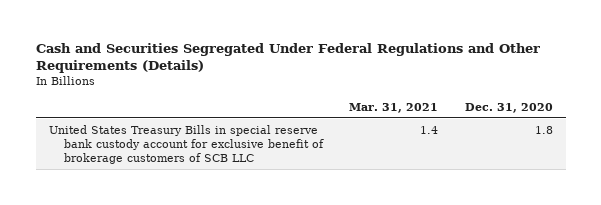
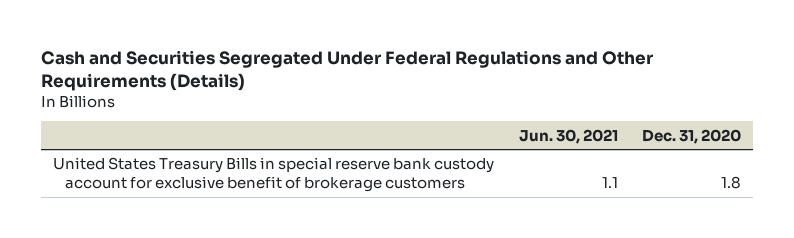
- | Mar. 31, 2021 | Dec. 31, 2020
+ | Jun. 30, 2021 | Dec. 31, 2020
- United States Treasury Bills in special reserve bank custody account for exclusive benefit of brokerage customers of SCB LLC | 1.4 | 1.8
+ United States Treasury Bills in special reserve bank custody account for exclusive benefit of brokerage customers | 1.1 | 1.8

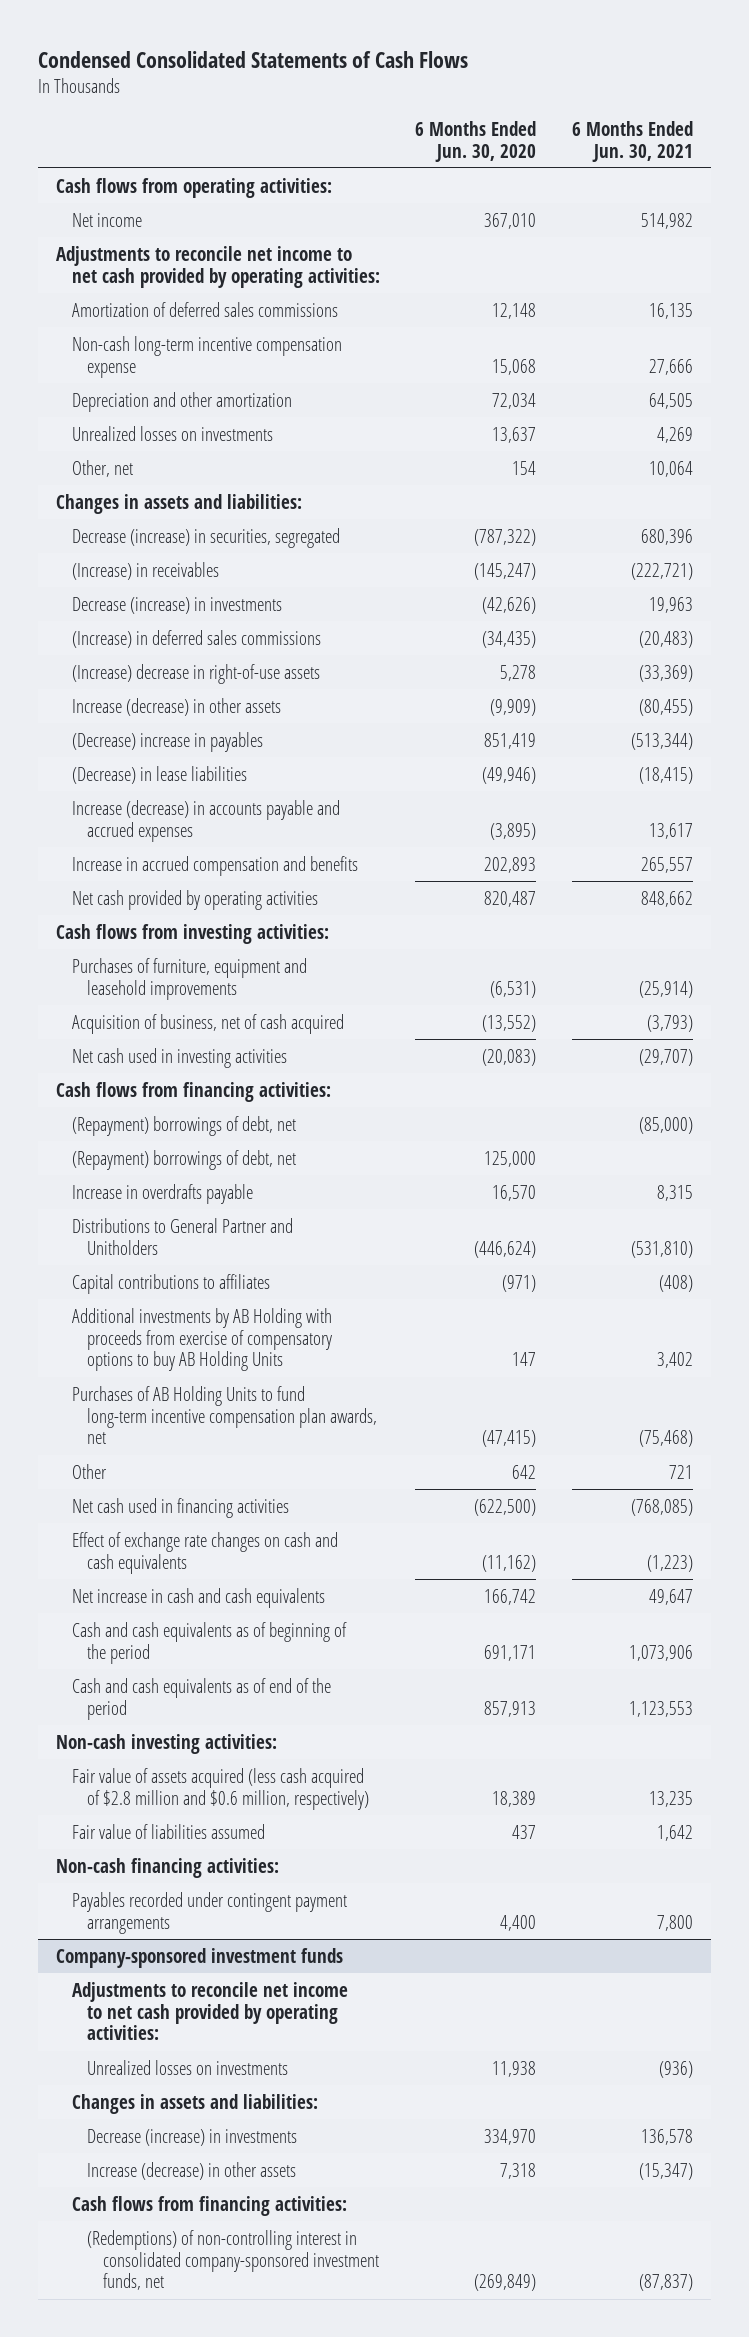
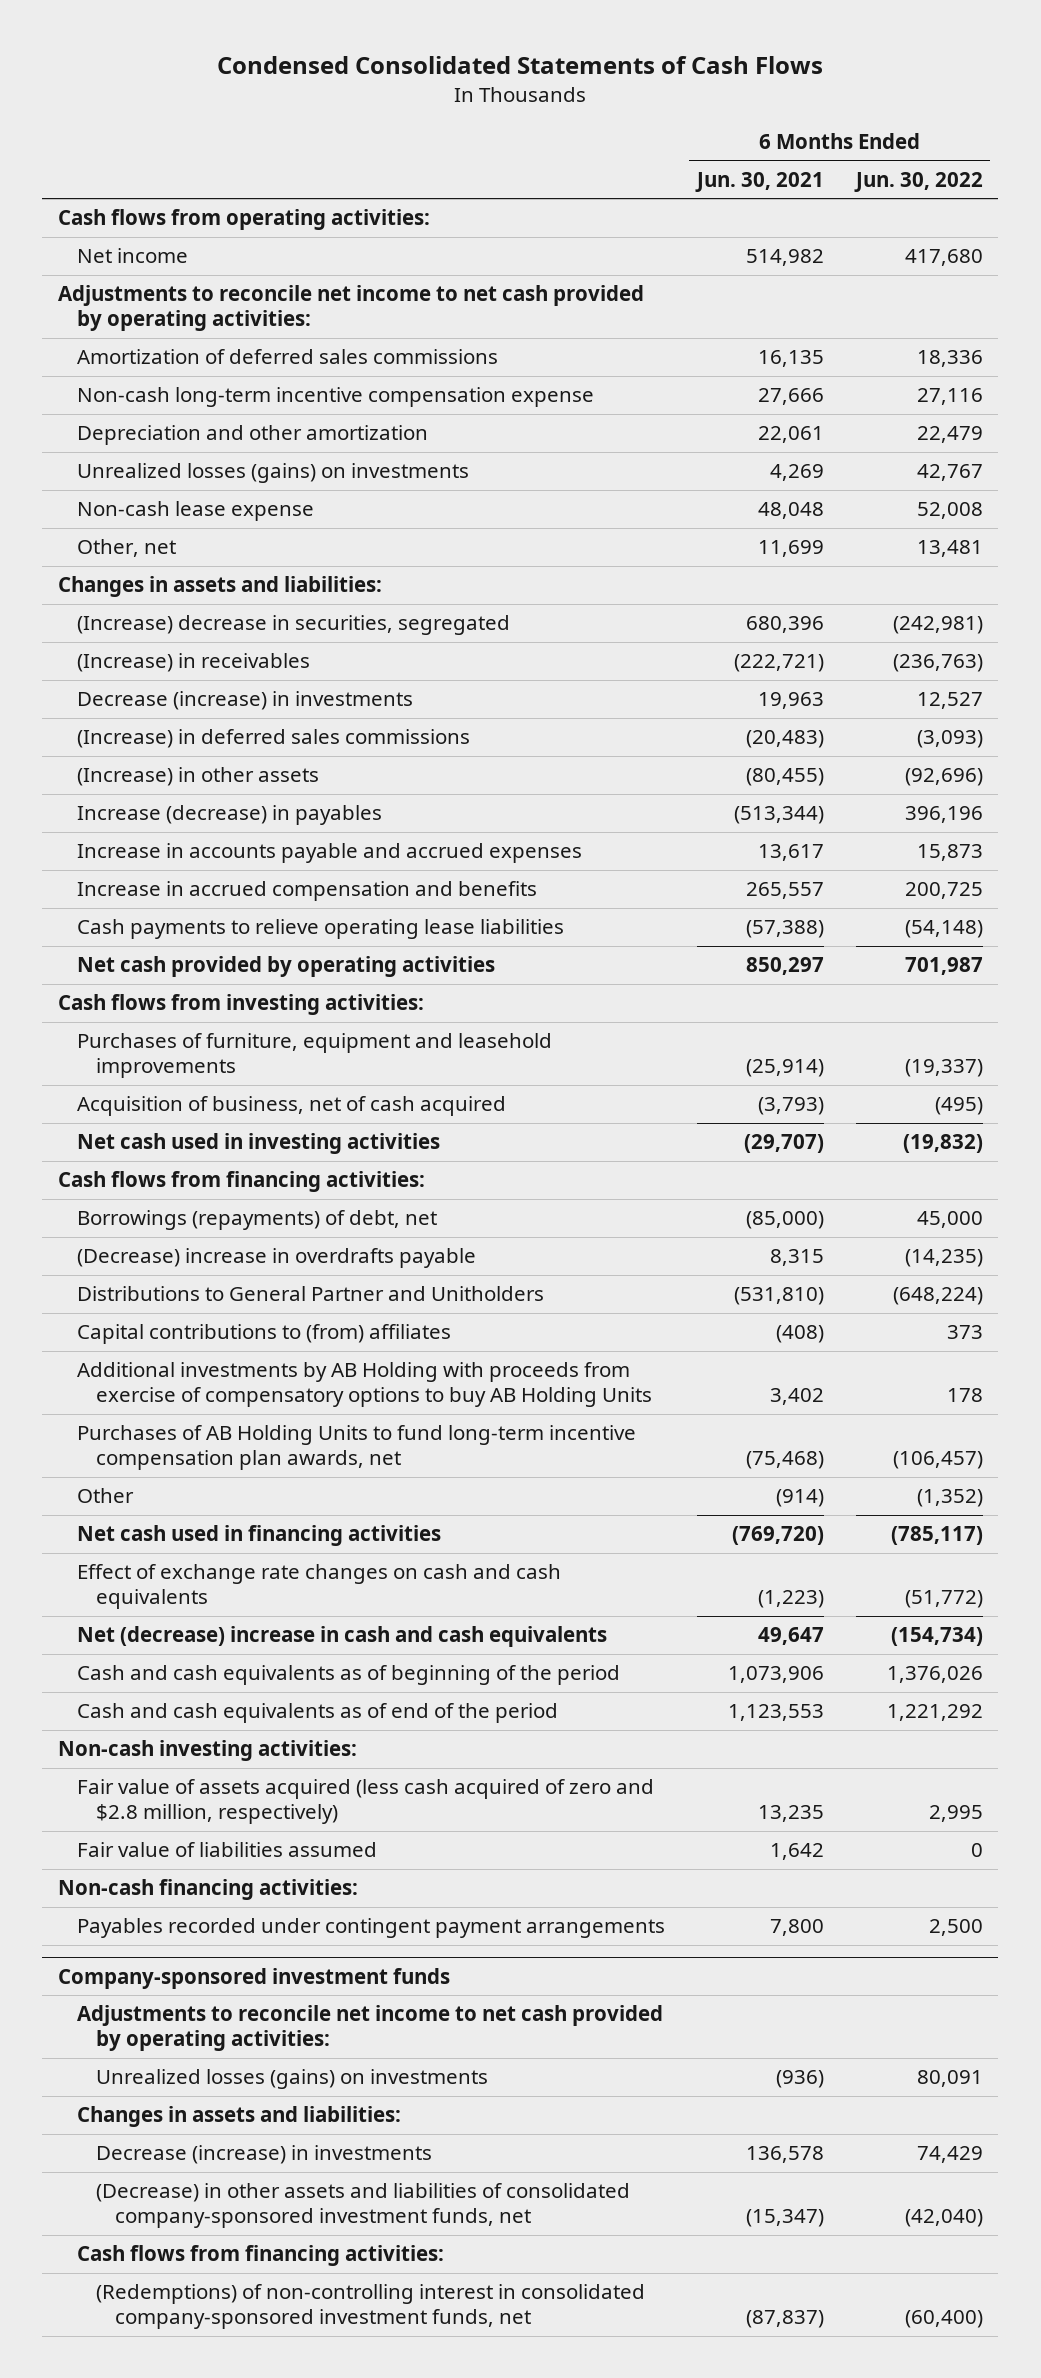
- | 6 Months Ended Jun. 30, 2020 | 6 Months Ended Jun. 30, 2021
+ | 6 Months Ended Jun. 30, 2021 | 6 Months Ended Jun. 30, 2022
- Depreciation and other amortization | 72,034 | 64,505
- Unrealized losses on investments | 13,637 | 4,269
- Other, net | 154 | 10,064
+ Depreciation and other amortization | 22,061 | 22,479
+ Unrealized losses (gains) on investments | 4,269 | 42,767
+ Non-cash lease expense | 48,048 | 52,008
+ Other, net | 11,699 | 13,481
- Decrease (increase) in securities, segregated | (787,322) | 680,396
+ (Increase) decrease in securities, segregated | 680,396 | (242,981)
- (Increase) decrease in right-of-use assets | 5,278 | (33,369)
- Increase (decrease) in other assets | (9,909) | (80,455)
- (Decrease) increase in payables | 851,419 | (513,344)
- (Decrease) in lease liabilities | (49,946) | (18,415)
- Increase (decrease) in accounts payable and accrued expenses | (3,895) | 13,617
+ (Increase) in other assets | (80,455) | (92,696)
+ Increase (decrease) in payables | (513,344) | 396,196
+ Increase in accounts payable and accrued expenses | 13,617 | 15,873
- Net cash provided by operating activities | 820,487 | 848,662
+ Cash payments to relieve operating lease liabilities | (57,388) | (54,148)
+ Net cash provided by operating activities | 850,297 | 701,987
- (Repayment) borrowings of debt, net | | (85,000)
- (Repayment) borrowings of debt, net | 125,000 |
- Increase in overdrafts payable | 16,570 | 8,315
+ Borrowings (repayments) of debt, net | (85,000) | 45,000
+ (Decrease) increase in overdrafts payable | 8,315 | (14,235)
- Capital contributions to affiliates | (971) | (408)
+ Capital contributions to (from) affiliates | (408) | 373
- Other | 642 | 721
- Net cash used in financing activities | (622,500) | (768,085)
+ Other | (914) | (1,352)
+ Net cash used in financing activities | (769,720) | (785,117)
- Net increase in cash and cash equivalents | 166,742 | 49,647
+ Net (decrease) increase in cash and cash equivalents | 49,647 | (154,734)
- Fair value of assets acquired (less cash acquired of $2.8 million and $0.6 million, respectively) | 18,389 | 13,235
+ Fair value of assets acquired (less cash acquired of zero and $2.8 million, respectively) | 13,235 | 2,995
@ Company-sponsored investment funds
- Unrealized losses on investments | 11,938 | (936)
+ Unrealized losses (gains) on investments | (936) | 80,091
- Increase (decrease) in other assets | 7,318 | (15,347)
+ (Decrease) in other assets and liabilities of consolidated company-sponsored investment funds, net | (15,347) | (42,040)

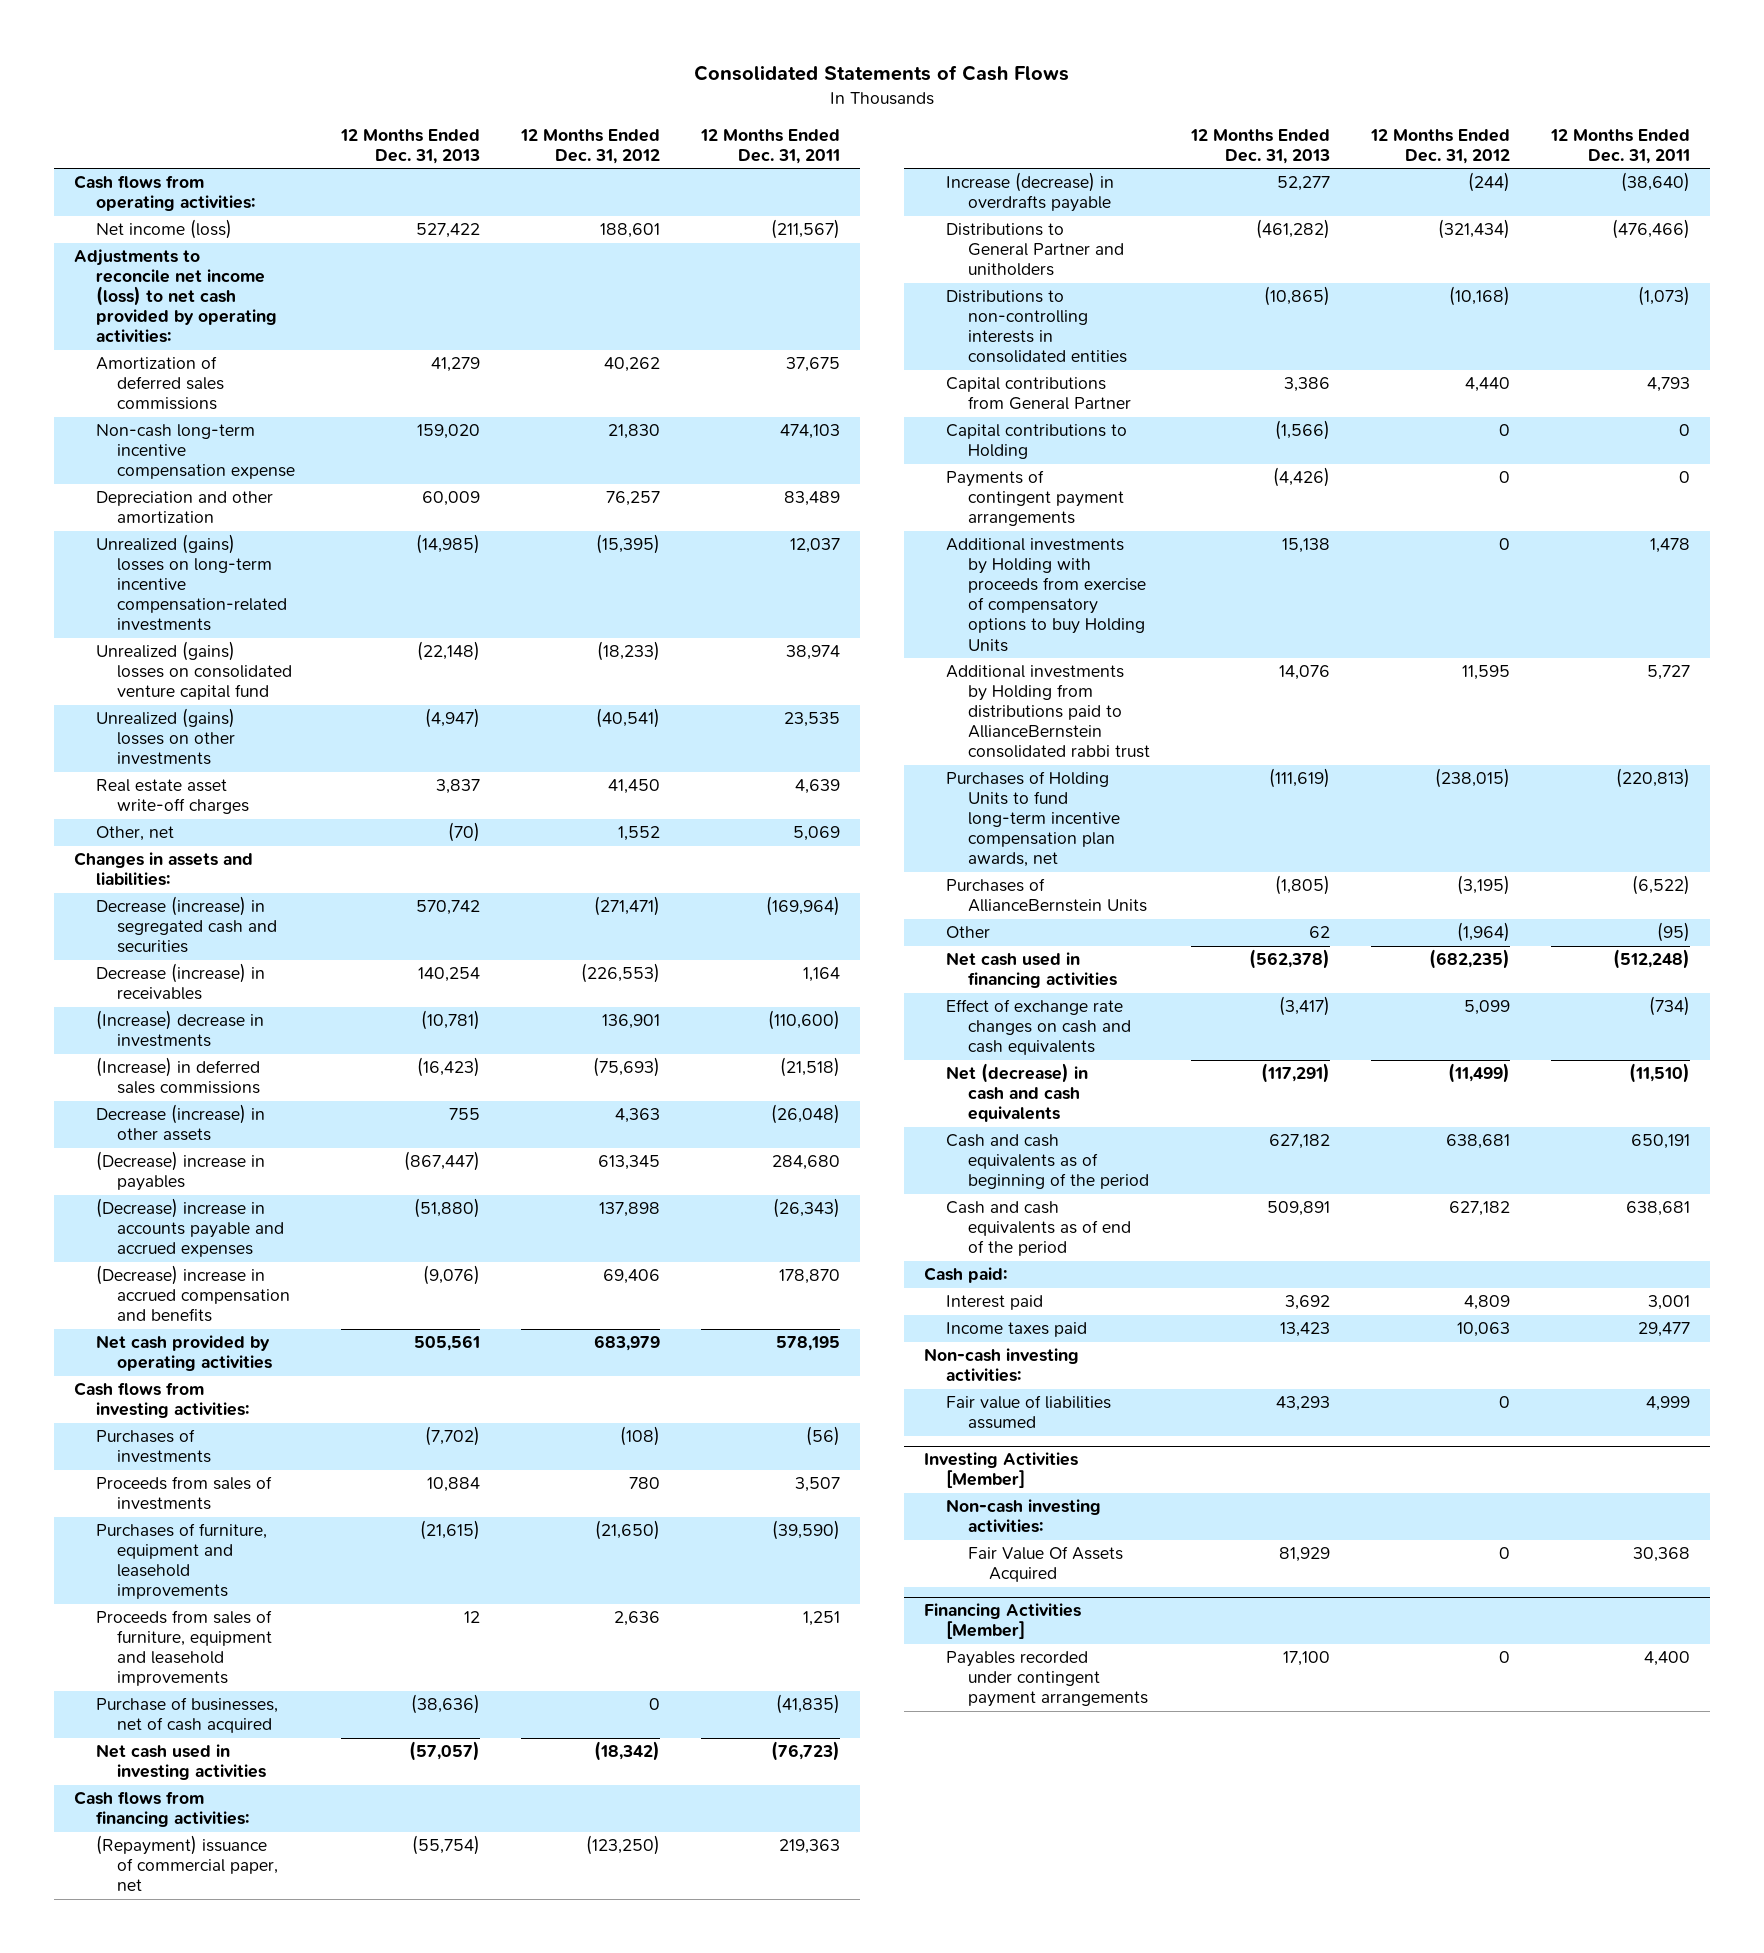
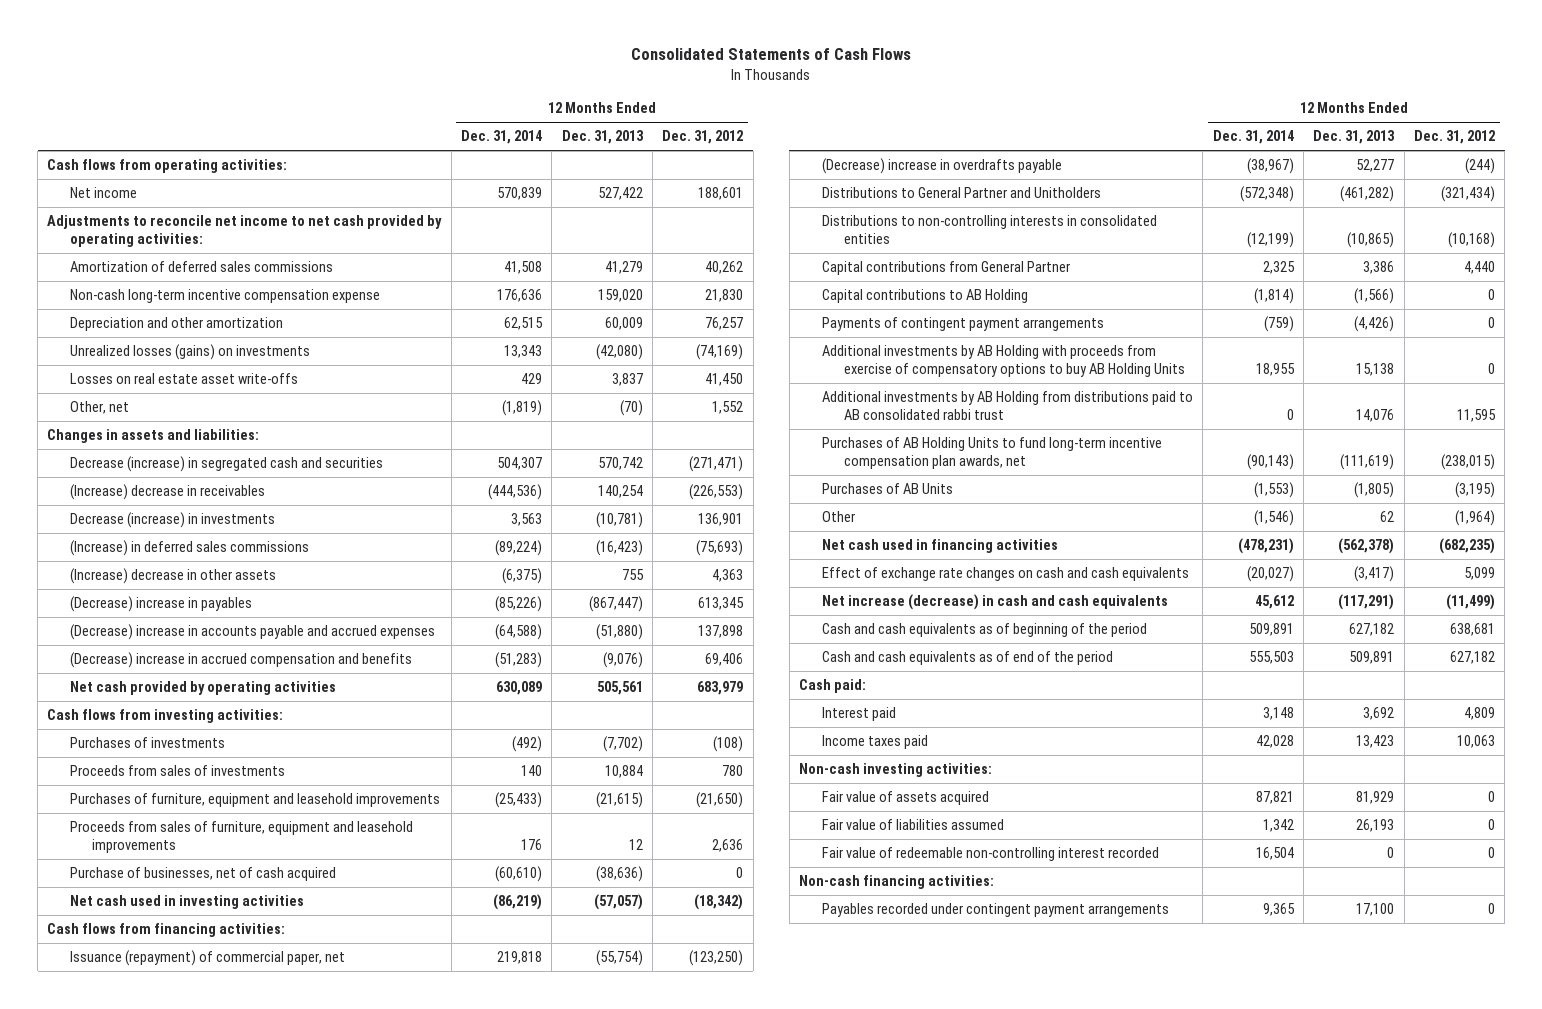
- | 12 Months Ended Dec. 31, 2013 | 12 Months Ended Dec. 31, 2012 | 12 Months Ended Dec. 31, 2011
+ | 12 Months Ended Dec. 31, 2014 | 12 Months Ended Dec. 31, 2013 | 12 Months Ended Dec. 31, 2012
- Net income (loss) | 527,422 | 188,601 | (211,567)
- Adjustments to reconcile net income (loss) to net cash provided by operating activities:
+ Net income | 570,839 | 527,422 | 188,601
+ Adjustments to reconcile net income to net cash provided by operating activities:
- Unrealized (gains) losses on long-term incentive compensation-related investments | (14,985) | (15,395) | 12,037
- Unrealized (gains) losses on consolidated venture capital fund | (22,148) | (18,233) | 38,974
- Unrealized (gains) losses on other investments | (4,947) | (40,541) | 23,535
- Real estate asset write-off charges | 3,837 | 41,450 | 4,639
+ Unrealized losses (gains) on investments | 13,343 | (42,080) | (74,169)
+ Losses on real estate asset write-offs | 429 | 3,837 | 41,450
- Decrease (increase) in receivables | 140,254 | (226,553) | 1,164
- (Increase) decrease in investments | (10,781) | 136,901 | (110,600)
+ (Increase) decrease in receivables | (444,536) | 140,254 | (226,553)
+ Decrease (increase) in investments | 3,563 | (10,781) | 136,901
- Decrease (increase) in other assets | 755 | 4,363 | (26,048)
+ (Increase) decrease in other assets | (6,375) | 755 | 4,363
- (Repayment) issuance of commercial paper, net | (55,754) | (123,250) | 219,363
- Increase (decrease) in overdrafts payable | 52,277 | (244) | (38,640)
- Distributions to General Partner and unitholders | (461,282) | (321,434) | (476,466)
+ Issuance (repayment) of commercial paper, net | 219,818 | (55,754) | (123,250)
+ (Decrease) increase in overdrafts payable | (38,967) | 52,277 | (244)
+ Distributions to General Partner and Unitholders | (572,348) | (461,282) | (321,434)
- Capital contributions to Holding | (1,566) | 0 | 0
+ Capital contributions to AB Holding | (1,814) | (1,566) | 0
- Additional investments by Holding with proceeds from exercise of compensatory options to buy Holding Units | 15,138 | 0 | 1,478
- Additional investments by Holding from distributions paid to AllianceBernstein consolidated rabbi trust | 14,076 | 11,595 | 5,727
- Purchases of Holding Units to fund long-term incentive compensation plan awards, net | (111,619) | (238,015) | (220,813)
- Purchases of AllianceBernstein Units | (1,805) | (3,195) | (6,522)
+ Additional investments by AB Holding with proceeds from exercise of compensatory options to buy AB Holding Units | 18,955 | 15,138 | 0
+ Additional investments by AB Holding from distributions paid to AB consolidated rabbi trust | 0 | 14,076 | 11,595
+ Purchases of AB Holding Units to fund long-term incentive compensation plan awards, net | (90,143) | (111,619) | (238,015)
+ Purchases of AB Units | (1,553) | (1,805) | (3,195)
- Net (decrease) in cash and cash equivalents | (117,291) | (11,499) | (11,510)
+ Net increase (decrease) in cash and cash equivalents | 45,612 | (117,291) | (11,499)
- Fair value of liabilities assumed | 43,293 | 0 | 4,999
- Investing Activities [Member]
- Non-cash investing activities:
- Fair Value Of Assets Acquired | 81,929 | 0 | 30,368
- Financing Activities [Member]
+ Fair value of assets acquired | 87,821 | 81,929 | 0
+ Fair value of liabilities assumed | 1,342 | 26,193 | 0
+ Fair value of redeemable non-controlling interest recorded | 16,504 | 0 | 0
+ Non-cash financing activities:

